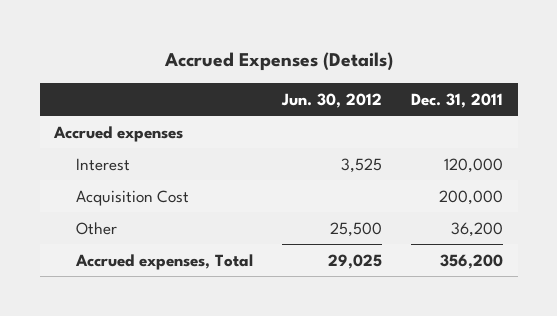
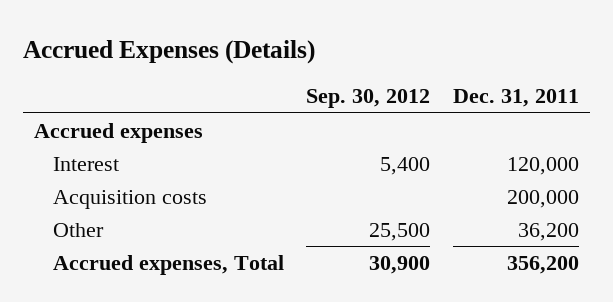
- | Jun. 30, 2012 | Dec. 31, 2011
+ | Sep. 30, 2012 | Dec. 31, 2011
- Acquisition Cost | | 200,000
+ Acquisition costs | | 200,000

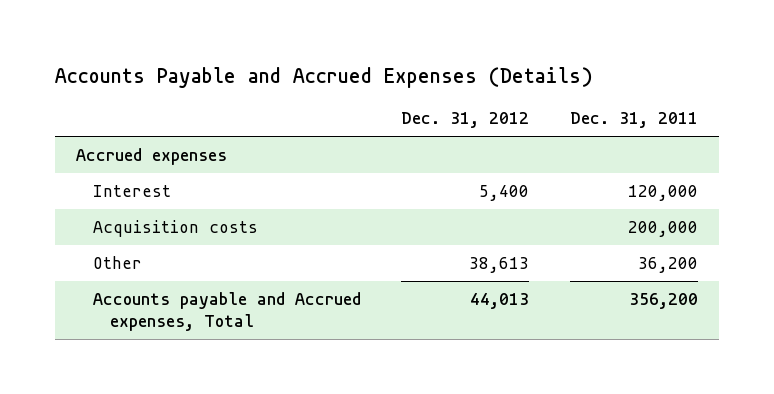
- Accrued Expenses (Details)
+ Accounts Payable and Accrued Expenses (Details)
- | Sep. 30, 2012 | Dec. 31, 2011
+ | Dec. 31, 2012 | Dec. 31, 2011
- Accrued expenses, Total | 30,900 | 356,200
+ Accounts payable and Accrued expenses, Total | 44,013 | 356,200

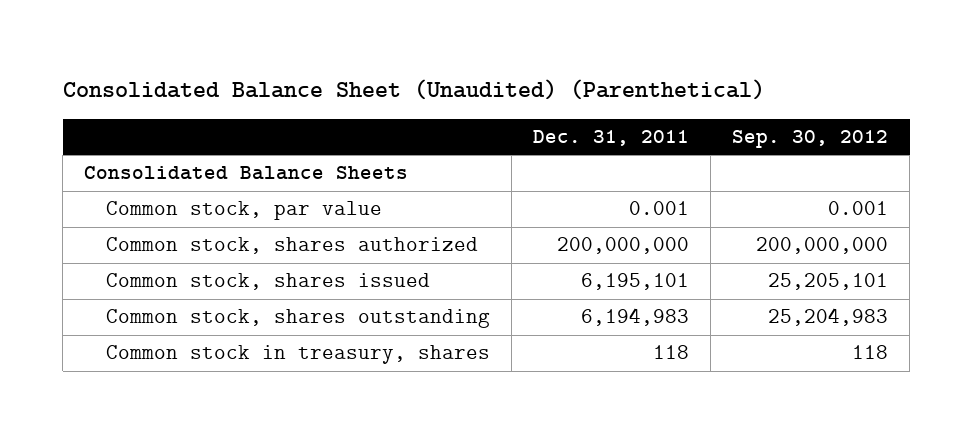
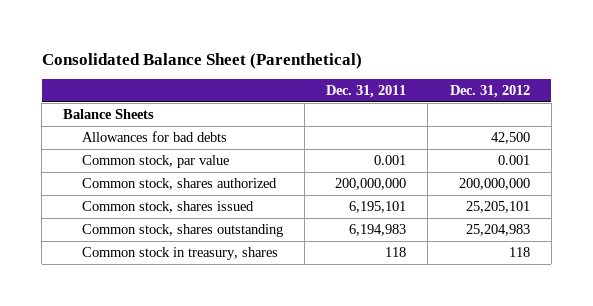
- Consolidated Balance Sheet (Unaudited) (Parenthetical)
+ Consolidated Balance Sheet (Parenthetical)
- | Dec. 31, 2011 | Sep. 30, 2012
+ | Dec. 31, 2011 | Dec. 31, 2012
- Consolidated Balance Sheets
+ Balance Sheets
+ Allowances for bad debts | | 42,500

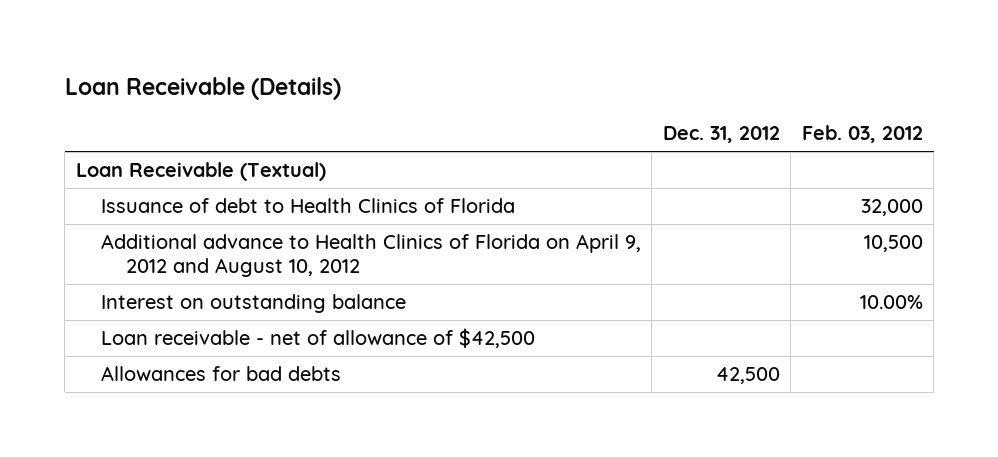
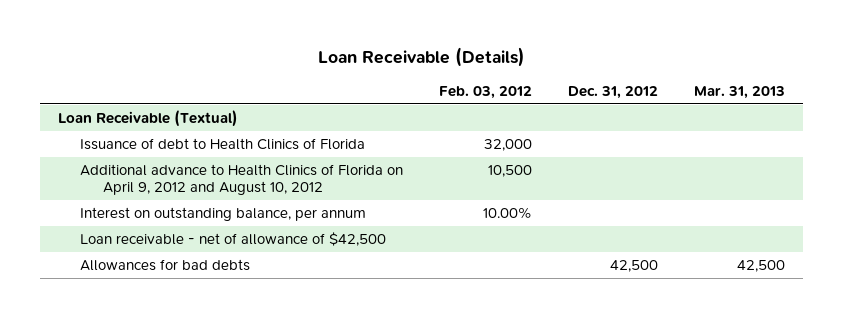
- | Dec. 31, 2012 | Feb. 03, 2012
+ | Feb. 03, 2012 | Dec. 31, 2012 | Mar. 31, 2013
- Interest on outstanding balance | | 10.00%
+ Interest on outstanding balance, per annum | 10.00% | |

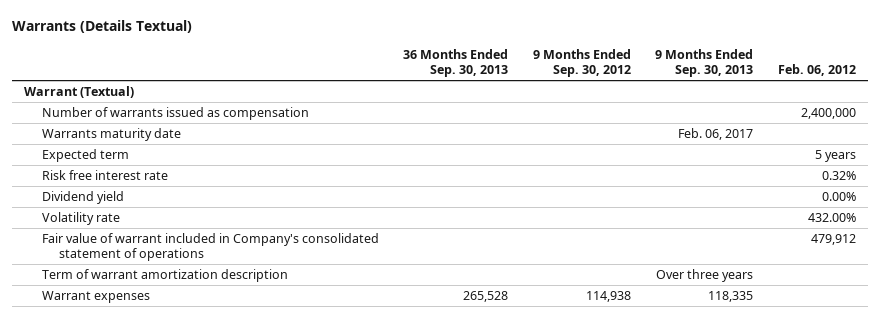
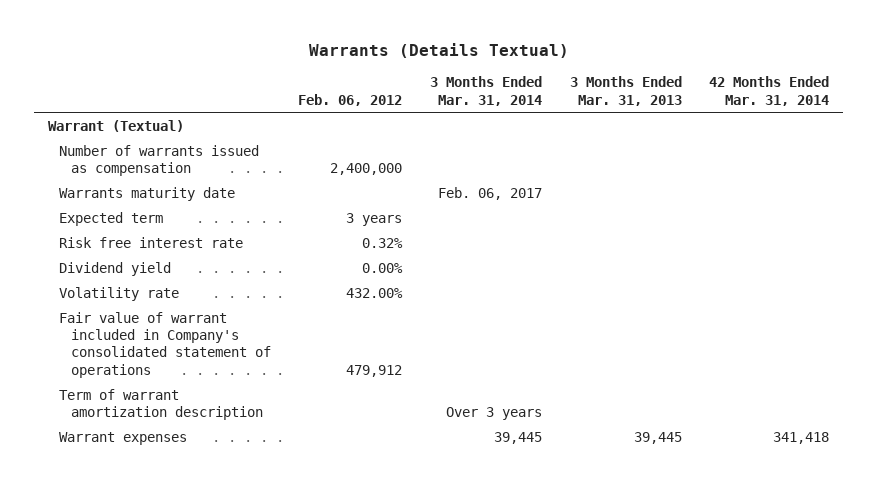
- | 36 Months Ended Sep. 30, 2013 | 9 Months Ended Sep. 30, 2012 | 9 Months Ended Sep. 30, 2013 | Feb. 06, 2012
+ | Feb. 06, 2012 | 3 Months Ended Mar. 31, 2014 | 3 Months Ended Mar. 31, 2013 | 42 Months Ended Mar. 31, 2014
- Expected term | | | | 5 years
+ Expected term | 3 years | | |

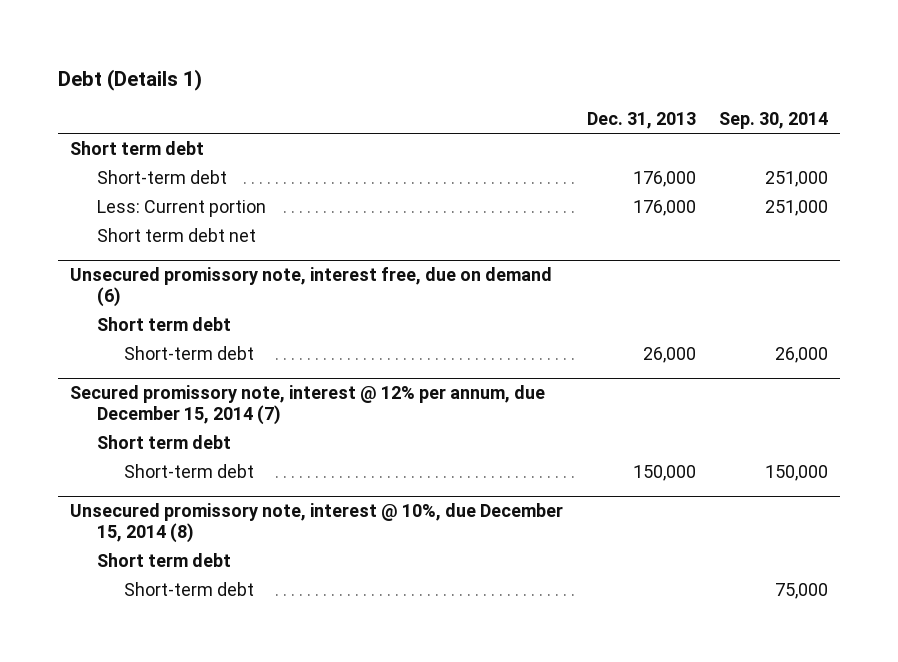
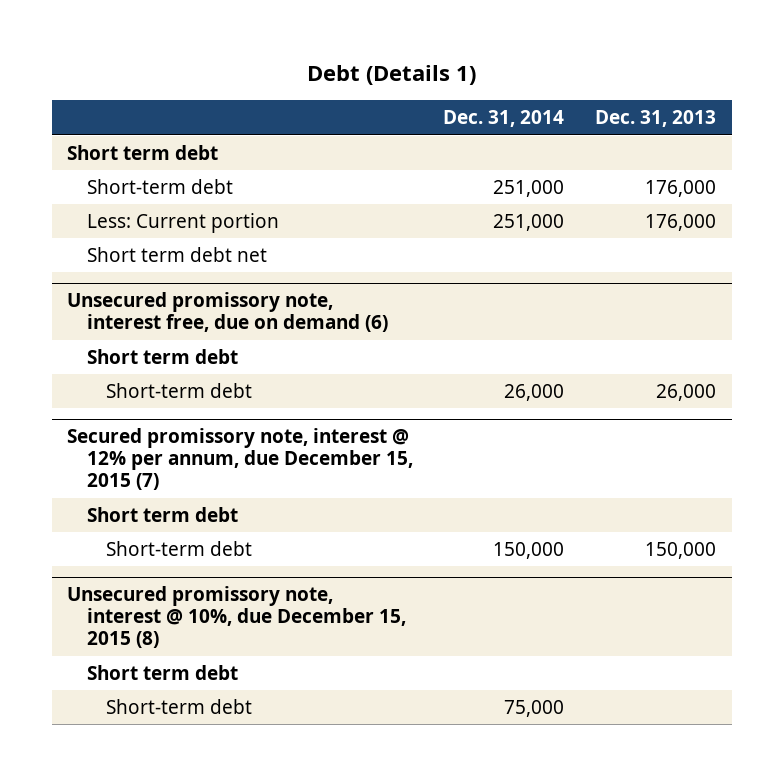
- | Dec. 31, 2013 | Sep. 30, 2014
+ | Dec. 31, 2014 | Dec. 31, 2013
- Secured promissory note, interest @ 12% per annum, due December 15, 2014 (7)
+ Secured promissory note, interest @ 12% per annum, due December 15, 2015 (7)
- Unsecured promissory note, interest @ 10%, due December 15, 2014 (8)
+ Unsecured promissory note, interest @ 10%, due December 15, 2015 (8)

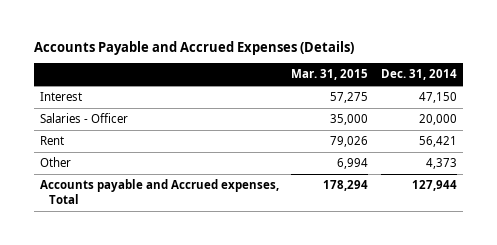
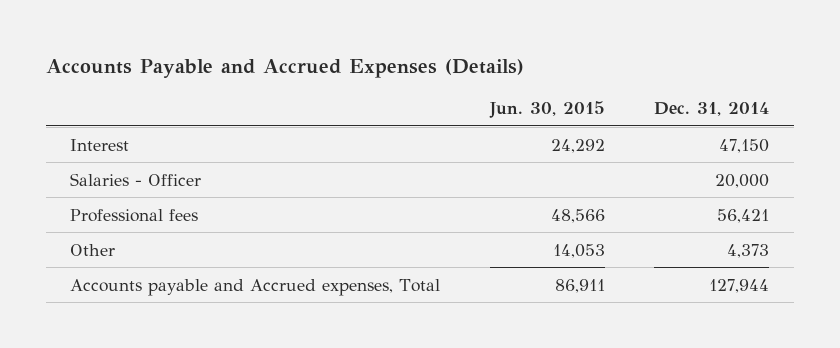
- | Mar. 31, 2015 | Dec. 31, 2014
+ | Jun. 30, 2015 | Dec. 31, 2014
- Rent | 79,026 | 56,421
+ Professional fees | 48,566 | 56,421

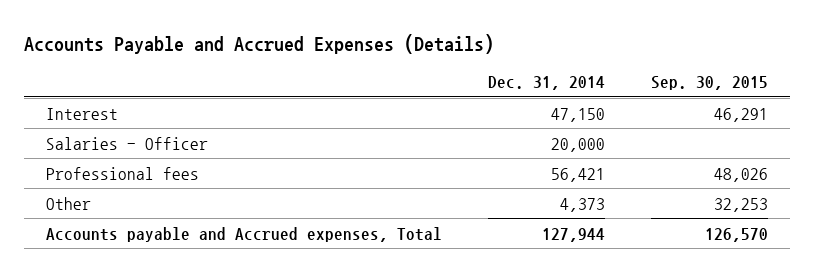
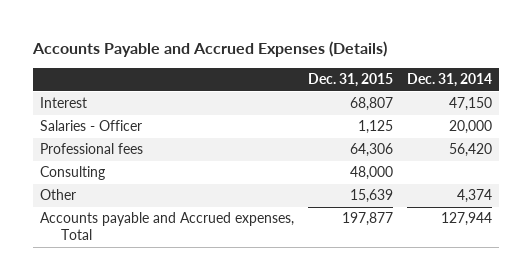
- | Dec. 31, 2014 | Sep. 30, 2015
+ | Dec. 31, 2015 | Dec. 31, 2014
- Professional fees | 56,421 | 48,026
- Other | 4,373 | 32,253
+ Professional fees | 64,306 | 56,420
+ Consulting | 48,000 |
+ Other | 15,639 | 4,374

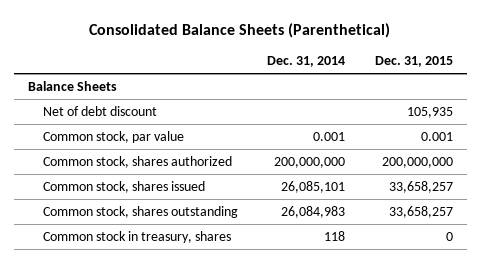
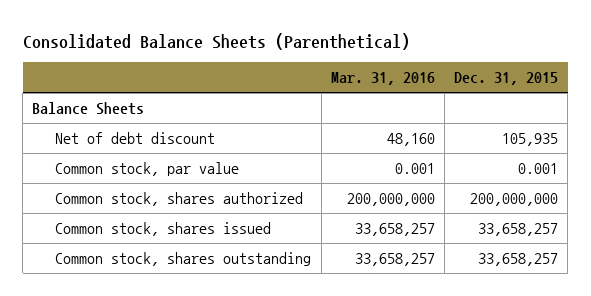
- | Dec. 31, 2014 | Dec. 31, 2015
+ | Mar. 31, 2016 | Dec. 31, 2015
- Common stock in treasury, shares | 118 | 0

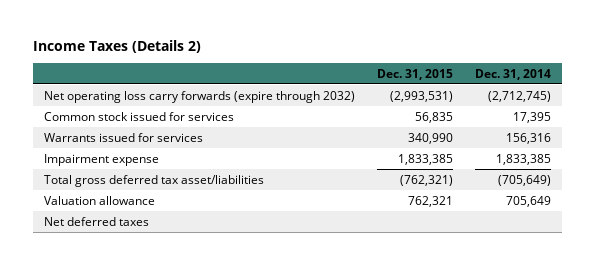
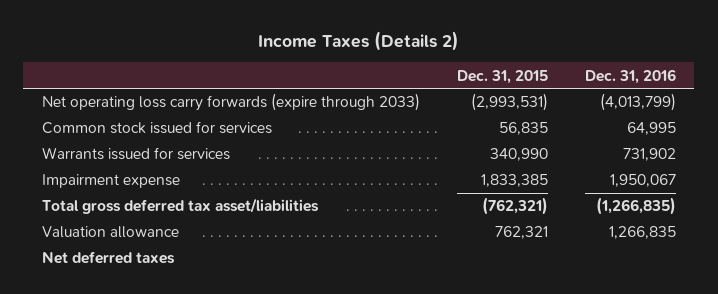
- | Dec. 31, 2015 | Dec. 31, 2014
+ | Dec. 31, 2015 | Dec. 31, 2016
- Net operating loss carry forwards (expire through 2032) | (2,993,531) | (2,712,745)
+ Net operating loss carry forwards (expire through 2033) | (2,993,531) | (4,013,799)

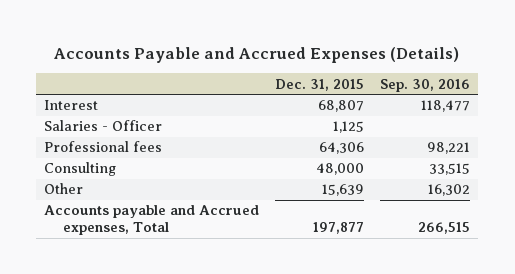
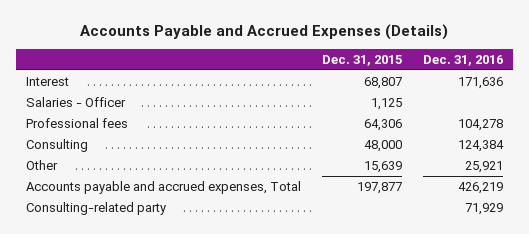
- | Dec. 31, 2015 | Sep. 30, 2016
+ | Dec. 31, 2015 | Dec. 31, 2016
- Accounts payable and Accrued expenses, Total | 197,877 | 266,515
+ Accounts payable and accrued expenses, Total | 197,877 | 426,219
+ Consulting-related party | | 71,929

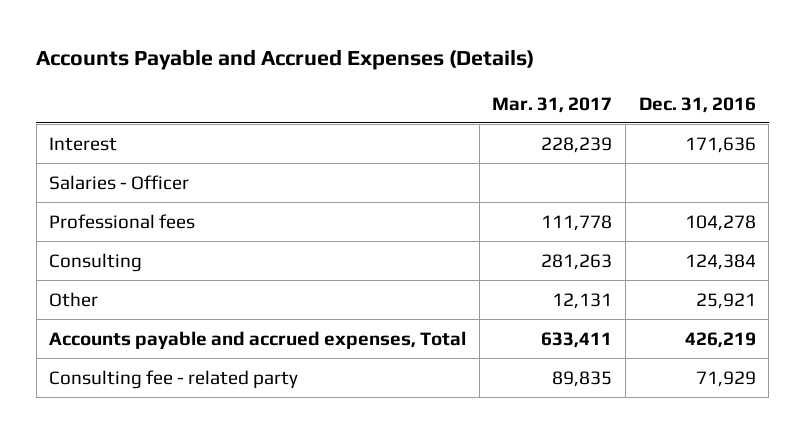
- | Dec. 31, 2015 | Dec. 31, 2016
+ | Mar. 31, 2017 | Dec. 31, 2016
- Consulting-related party | | 71,929
+ Consulting fee - related party | 89,835 | 71,929

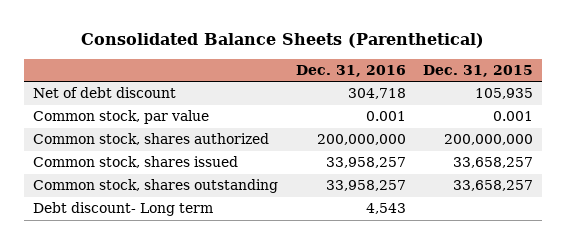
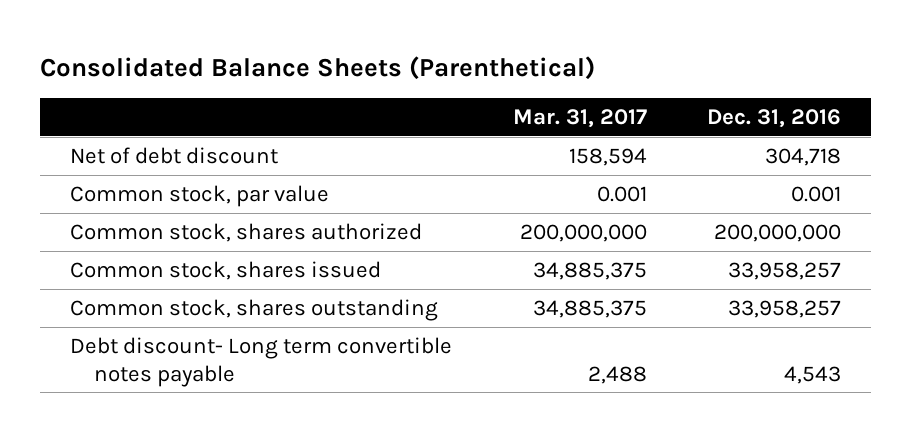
- | Dec. 31, 2016 | Dec. 31, 2015
+ | Mar. 31, 2017 | Dec. 31, 2016
- Debt discount- Long term | 4,543 |
+ Debt discount- Long term convertible notes payable | 2,488 | 4,543

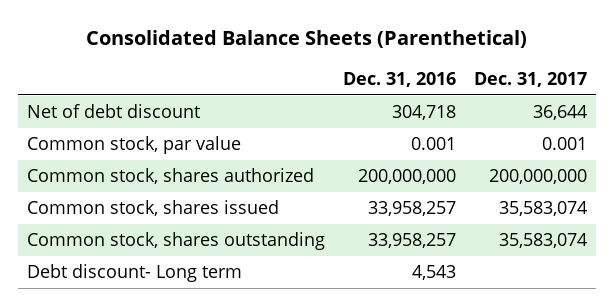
- | Mar. 31, 2017 | Dec. 31, 2016
+ | Dec. 31, 2016 | Dec. 31, 2017
- Debt discount- Long term convertible notes payable | 2,488 | 4,543
+ Debt discount- Long term | 4,543 |

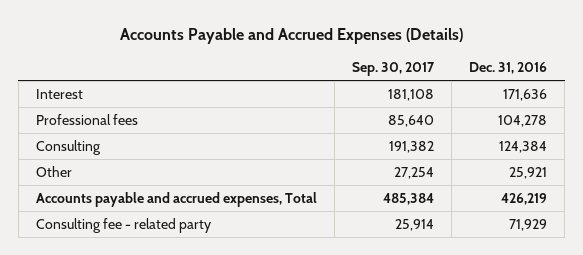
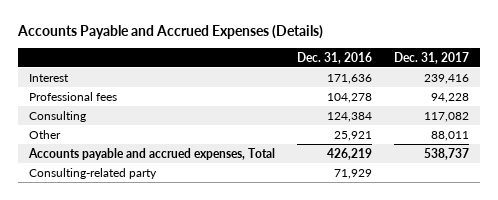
- | Sep. 30, 2017 | Dec. 31, 2016
+ | Dec. 31, 2016 | Dec. 31, 2017
- Consulting fee - related party | 25,914 | 71,929
+ Consulting-related party | 71,929 |

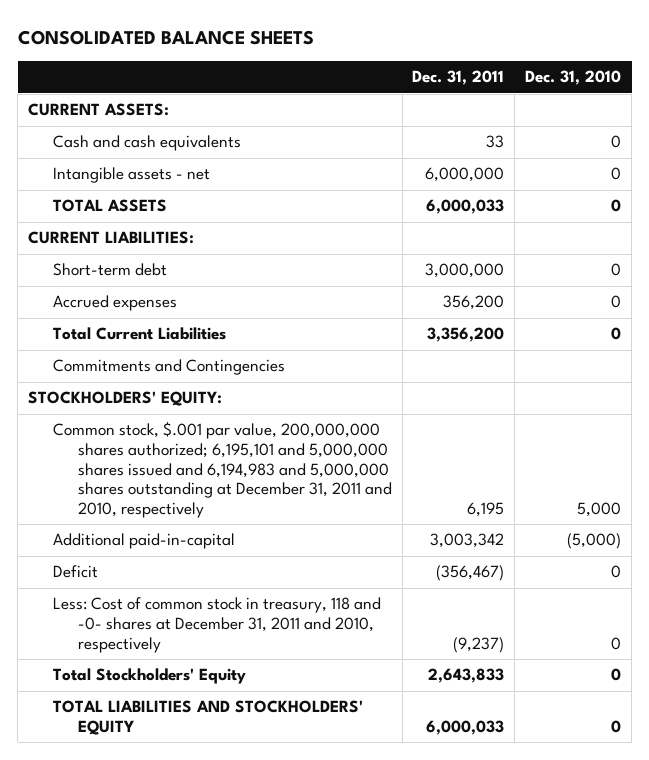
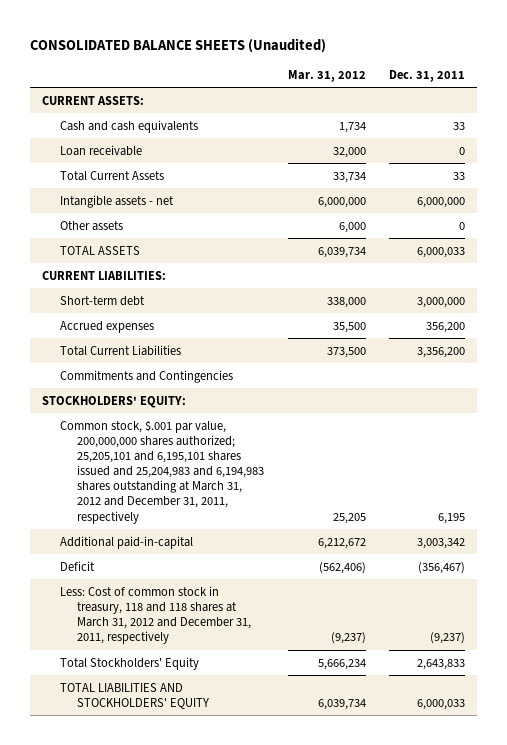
- CONSOLIDATED BALANCE SHEETS
+ CONSOLIDATED BALANCE SHEETS (Unaudited)
- | Dec. 31, 2011 | Dec. 31, 2010
+ | Mar. 31, 2012 | Dec. 31, 2011
+ Loan receivable | 32,000 | 0
+ Total Current Assets | 33,734 | 33
+ Other assets | 6,000 | 0
- Common stock, $.001 par value, 200,000,000 shares authorized; 6,195,101 and 5,000,000 shares issued and 6,194,983 and 5,000,000 shares outstanding at December 31, 2011 and 2010, respectively | 6,195 | 5,000
+ Common stock, $.001 par value, 200,000,000 shares authorized; 25,205,101 and 6,195,101 shares issued and 25,204,983 and 6,194,983 shares outstanding at March 31, 2012 and December 31, 2011, respectively | 25,205 | 6,195
- Less: Cost of common stock in treasury, 118 and -0- shares at December 31, 2011 and 2010, respectively | (9,237) | 0
+ Less: Cost of common stock in treasury, 118 and 118 shares at March 31, 2012 and December 31, 2011, respectively | (9,237) | (9,237)

